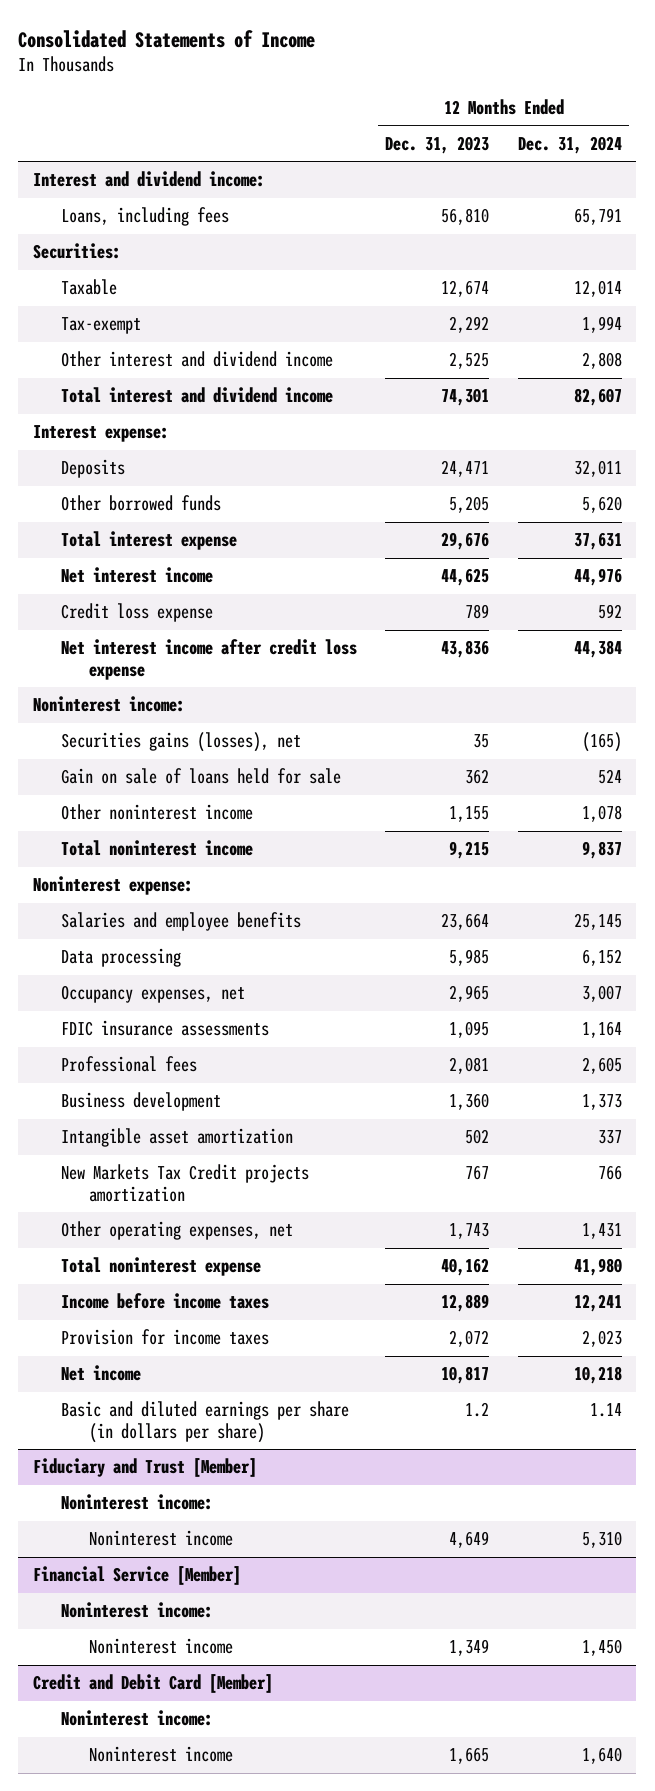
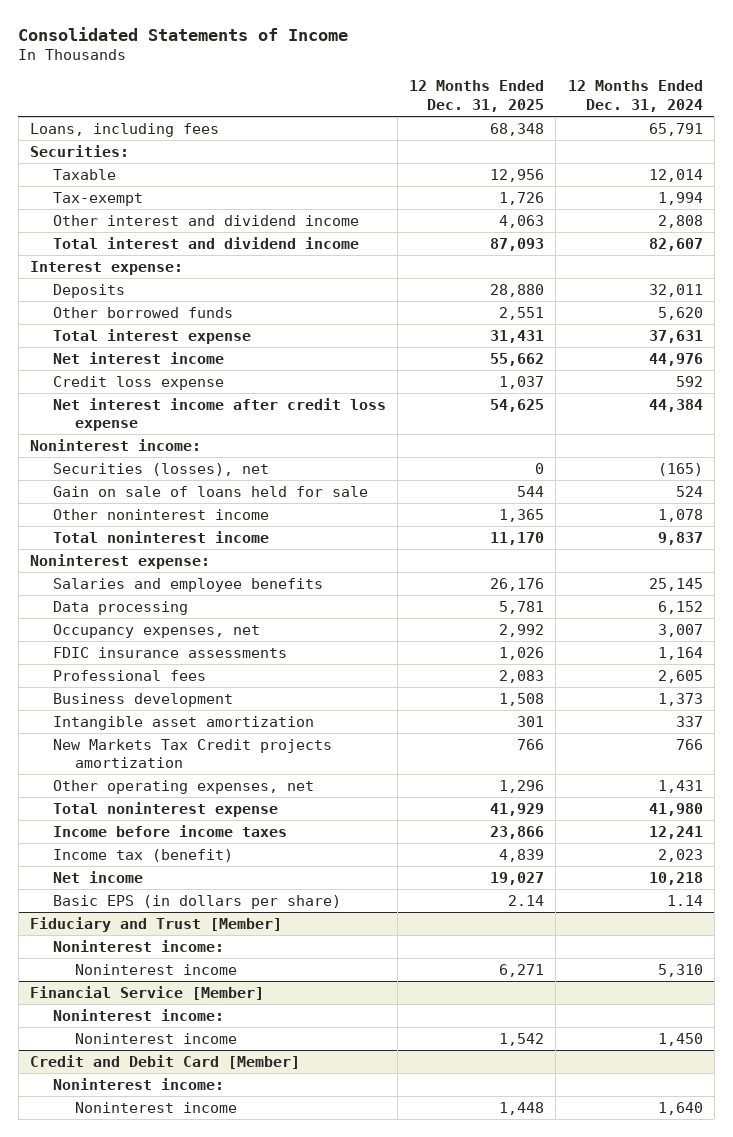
- | 12 Months Ended Dec. 31, 2023 | 12 Months Ended Dec. 31, 2024
+ | 12 Months Ended Dec. 31, 2025 | 12 Months Ended Dec. 31, 2024
- Interest and dividend income:
- Securities gains (losses), net | 35 | (165)
+ Securities (losses), net | 0 | (165)
- Provision for income taxes | 2,072 | 2,023
+ Income tax (benefit) | 4,839 | 2,023
- Basic and diluted earnings per share (in dollars per share) | 1.2 | 1.14
+ Basic EPS (in dollars per share) | 2.14 | 1.14

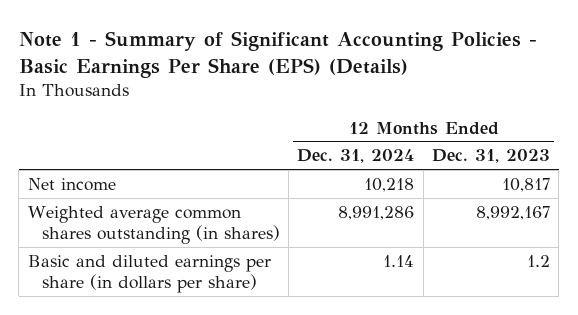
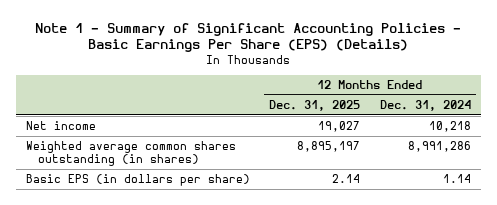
- | 12 Months Ended Dec. 31, 2024 | 12 Months Ended Dec. 31, 2023
+ | 12 Months Ended Dec. 31, 2025 | 12 Months Ended Dec. 31, 2024
- Basic and diluted earnings per share (in dollars per share) | 1.14 | 1.2
+ Basic EPS (in dollars per share) | 2.14 | 1.14

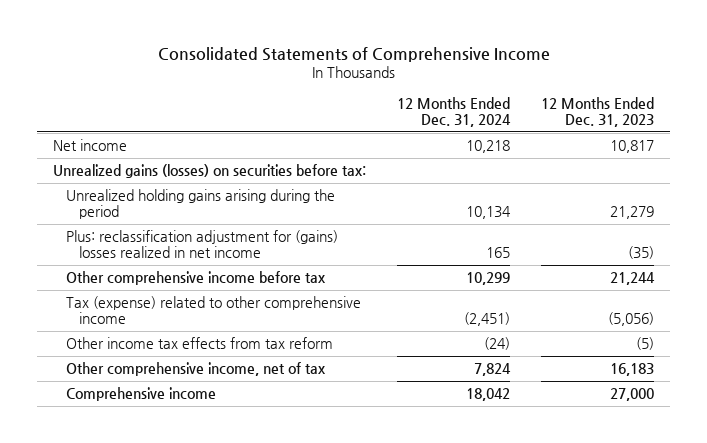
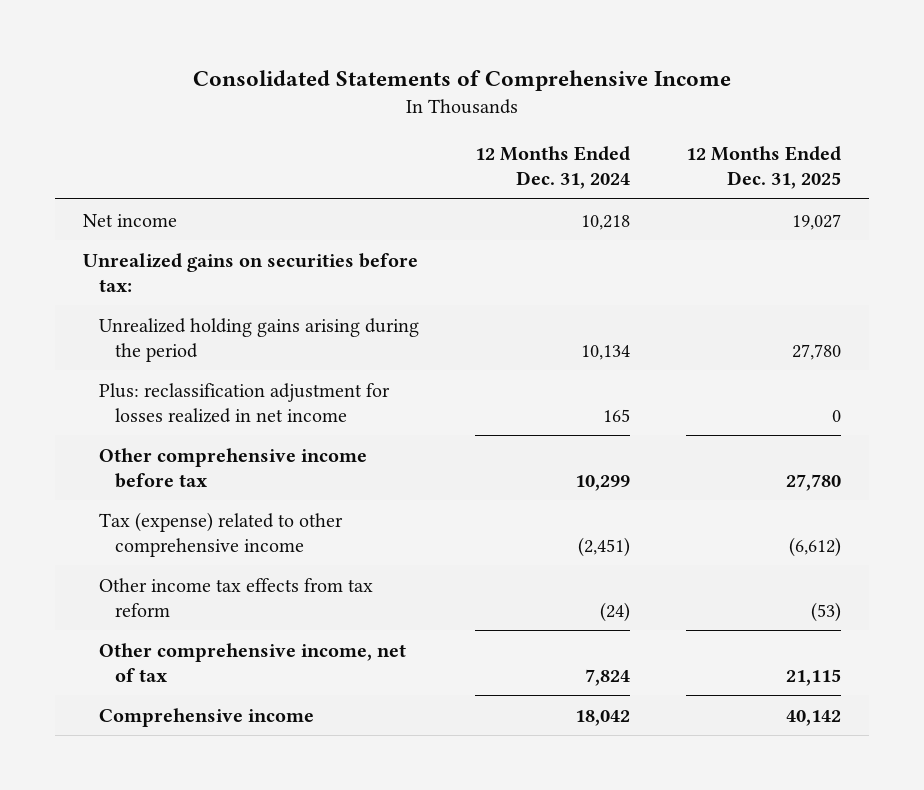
- | 12 Months Ended Dec. 31, 2024 | 12 Months Ended Dec. 31, 2023
+ | 12 Months Ended Dec. 31, 2024 | 12 Months Ended Dec. 31, 2025
- Unrealized gains (losses) on securities before tax:
+ Unrealized gains on securities before tax:
- Plus: reclassification adjustment for (gains) losses realized in net income | 165 | (35)
+ Plus: reclassification adjustment for losses realized in net income | 165 | 0

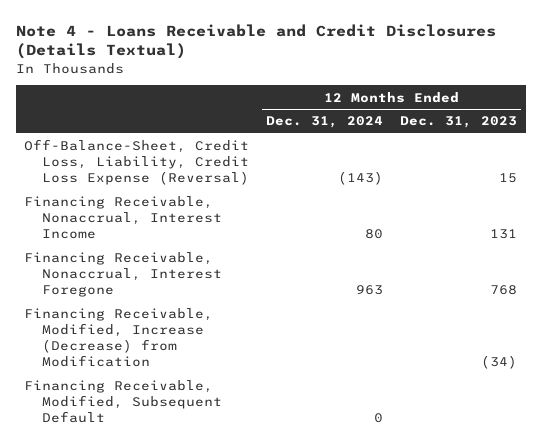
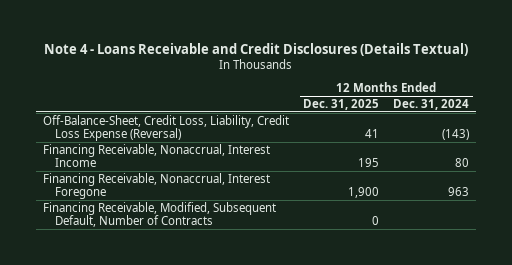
- | 12 Months Ended Dec. 31, 2024 | 12 Months Ended Dec. 31, 2023
+ | 12 Months Ended Dec. 31, 2025 | 12 Months Ended Dec. 31, 2024
- Financing Receivable, Modified, Increase (Decrease) from Modification | | (34)
- Financing Receivable, Modified, Subsequent Default | 0 |
+ Financing Receivable, Modified, Subsequent Default, Number of Contracts | 0 |

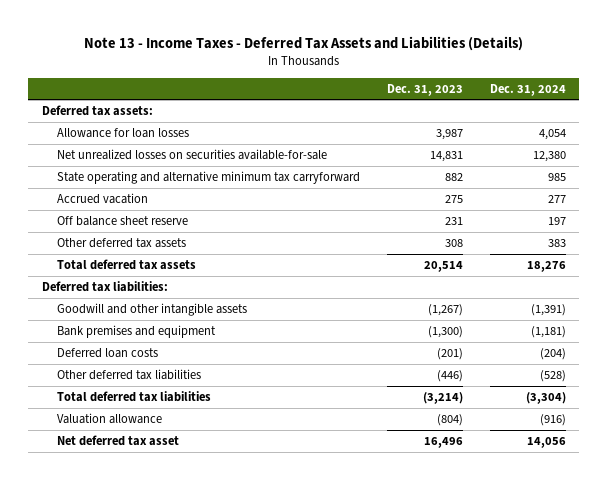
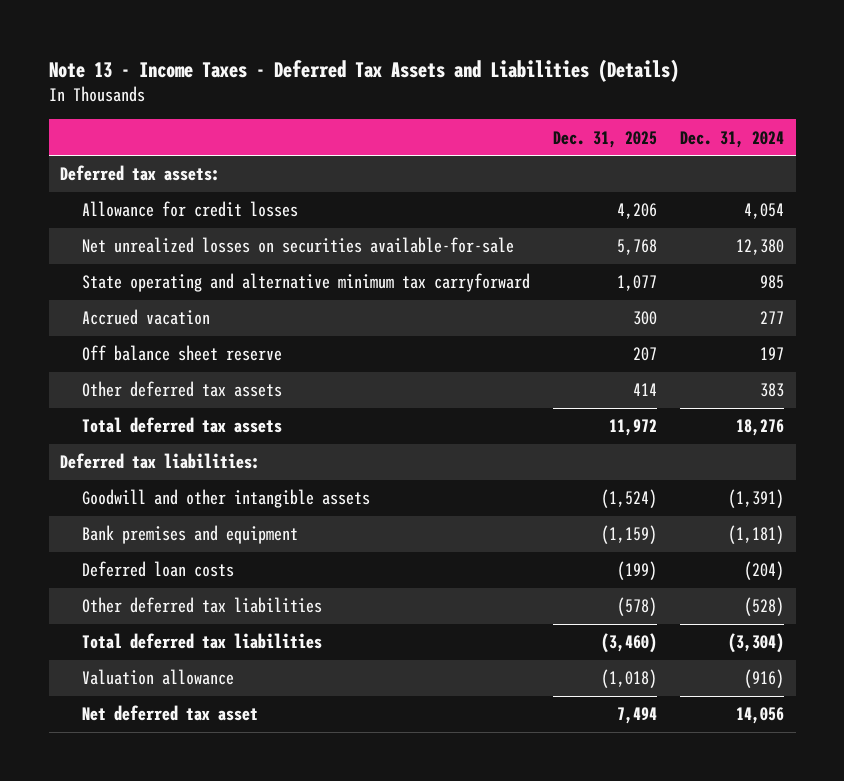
- | Dec. 31, 2023 | Dec. 31, 2024
+ | Dec. 31, 2025 | Dec. 31, 2024
- Allowance for loan losses | 3,987 | 4,054
+ Allowance for credit losses | 4,206 | 4,054

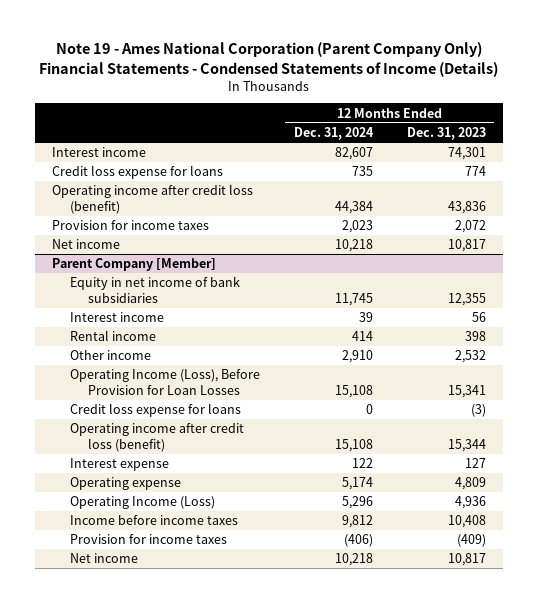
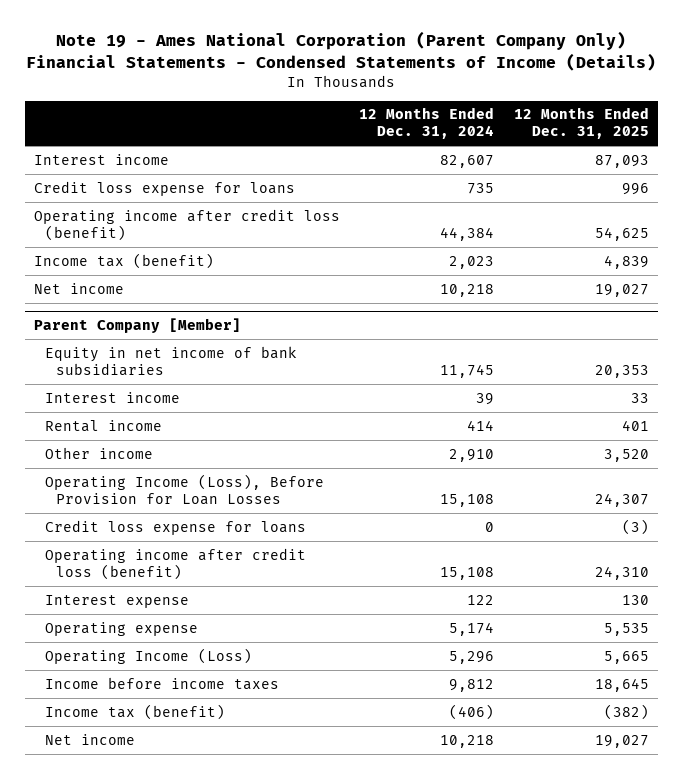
- | 12 Months Ended Dec. 31, 2024 | 12 Months Ended Dec. 31, 2023
+ | 12 Months Ended Dec. 31, 2024 | 12 Months Ended Dec. 31, 2025
- Provision for income taxes | 2,023 | 2,072
+ Income tax (benefit) | 2,023 | 4,839
@ Parent Company [Member]
- Provision for income taxes | (406) | (409)
+ Income tax (benefit) | (406) | (382)

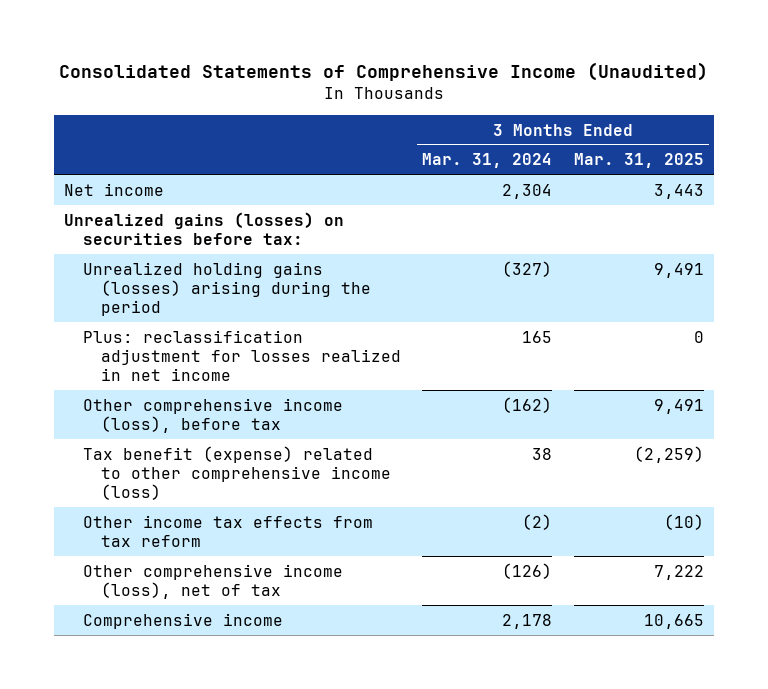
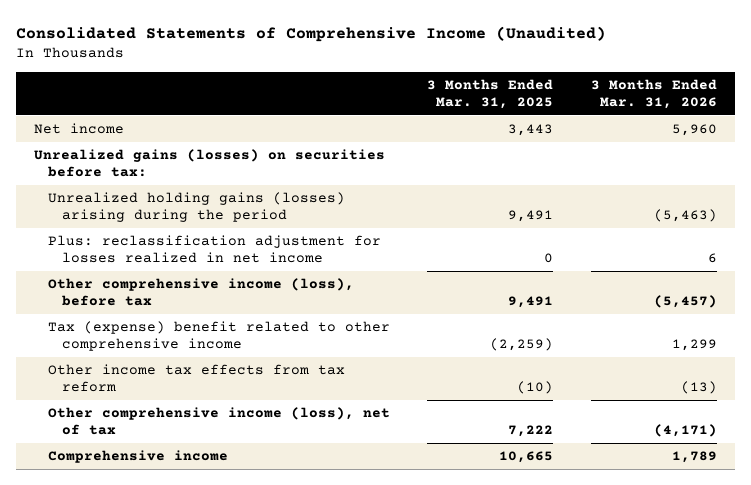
- | 3 Months Ended Mar. 31, 2024 | 3 Months Ended Mar. 31, 2025
+ | 3 Months Ended Mar. 31, 2025 | 3 Months Ended Mar. 31, 2026
- Tax benefit (expense) related to other comprehensive income (loss) | 38 | (2,259)
+ Tax (expense) benefit related to other comprehensive income | (2,259) | 1,299

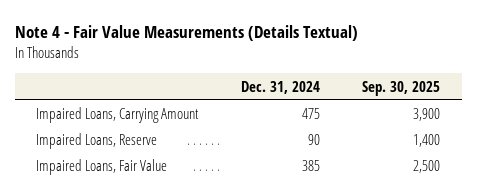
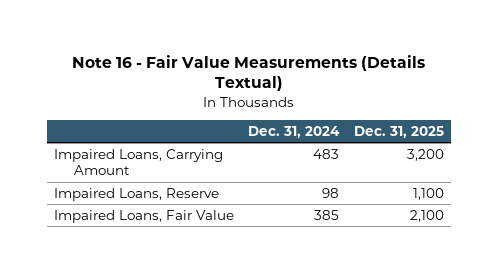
- Note 4 - Fair Value Measurements (Details Textual)
+ Note 16 - Fair Value Measurements (Details Textual)
- | Dec. 31, 2024 | Sep. 30, 2025
+ | Dec. 31, 2024 | Dec. 31, 2025
- Impaired Loans, Carrying Amount | 475 | 3,900
- Impaired Loans, Reserve | 90 | 1,400
+ Impaired Loans, Carrying Amount | 483 | 3,200
+ Impaired Loans, Reserve | 98 | 1,100

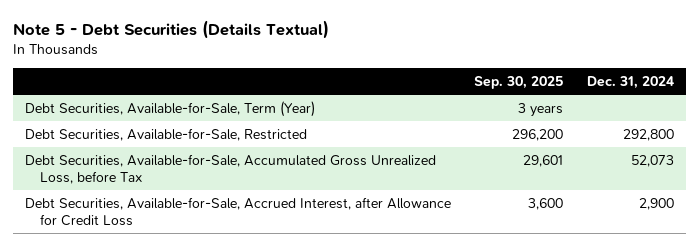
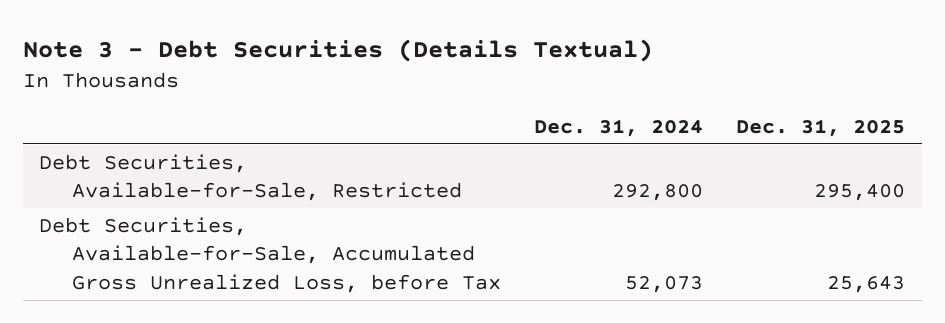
- Note 5 - Debt Securities (Details Textual)
+ Note 3 - Debt Securities (Details Textual)
- | Sep. 30, 2025 | Dec. 31, 2024
+ | Dec. 31, 2024 | Dec. 31, 2025
- Debt Securities, Available-for-Sale, Term (Year) | 3 years |
- Debt Securities, Available-for-Sale, Accrued Interest, after Allowance for Credit Loss | 3,600 | 2,900

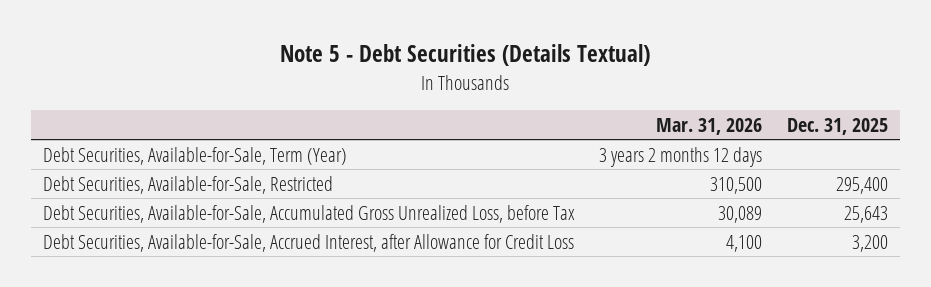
- Note 3 - Debt Securities (Details Textual)
+ Note 5 - Debt Securities (Details Textual)
- | Dec. 31, 2024 | Dec. 31, 2025
+ | Mar. 31, 2026 | Dec. 31, 2025
+ Debt Securities, Available-for-Sale, Term (Year) | 3 years 2 months 12 days |
+ Debt Securities, Available-for-Sale, Accrued Interest, after Allowance for Credit Loss | 4,100 | 3,200

